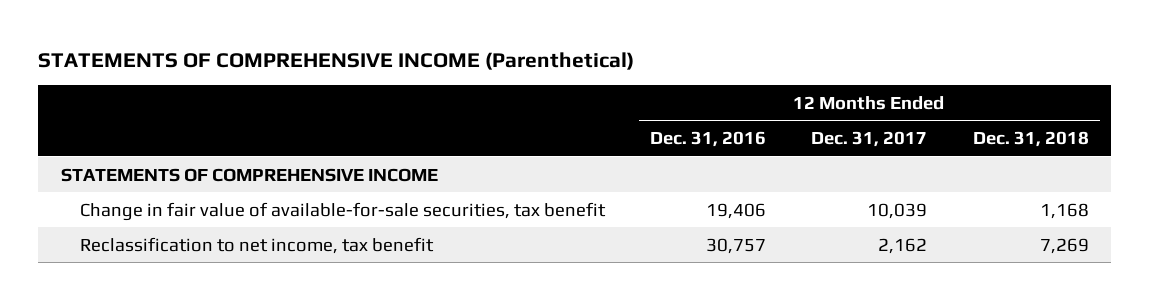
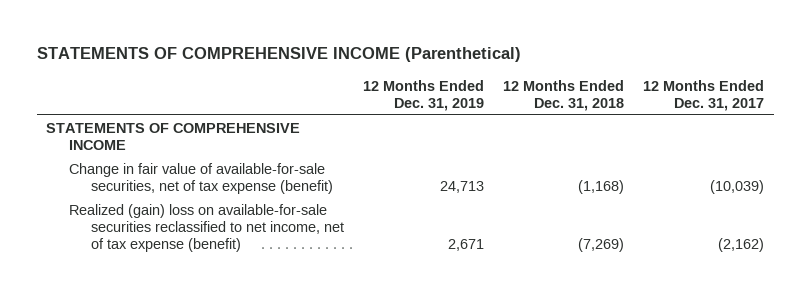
- | 12 Months Ended Dec. 31, 2016 | 12 Months Ended Dec. 31, 2017 | 12 Months Ended Dec. 31, 2018
+ | 12 Months Ended Dec. 31, 2019 | 12 Months Ended Dec. 31, 2018 | 12 Months Ended Dec. 31, 2017
- Change in fair value of available-for-sale securities, tax benefit | 19,406 | 10,039 | 1,168
- Reclassification to net income, tax benefit | 30,757 | 2,162 | 7,269
+ Change in fair value of available-for-sale securities, net of tax expense (benefit) | 24,713 | (1,168) | (10,039)
+ Realized (gain) loss on available-for-sale securities reclassified to net income, net of tax expense (benefit) | 2,671 | (7,269) | (2,162)

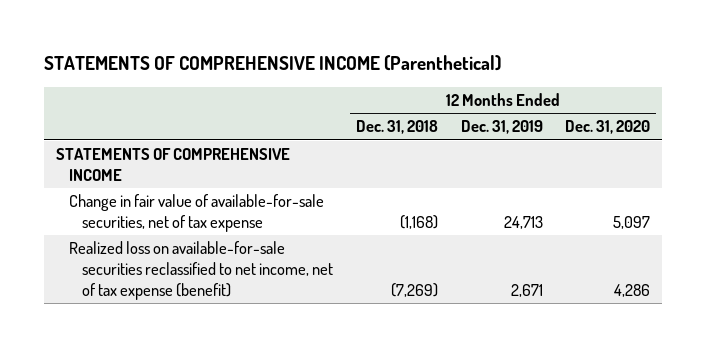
- | 12 Months Ended Dec. 31, 2019 | 12 Months Ended Dec. 31, 2018 | 12 Months Ended Dec. 31, 2017
+ | 12 Months Ended Dec. 31, 2018 | 12 Months Ended Dec. 31, 2019 | 12 Months Ended Dec. 31, 2020
- Change in fair value of available-for-sale securities, net of tax expense (benefit) | 24,713 | (1,168) | (10,039)
- Realized (gain) loss on available-for-sale securities reclassified to net income, net of tax expense (benefit) | 2,671 | (7,269) | (2,162)
+ Change in fair value of available-for-sale securities, net of tax expense | (1,168) | 24,713 | 5,097
+ Realized loss on available-for-sale securities reclassified to net income, net of tax expense (benefit) | (7,269) | 2,671 | 4,286

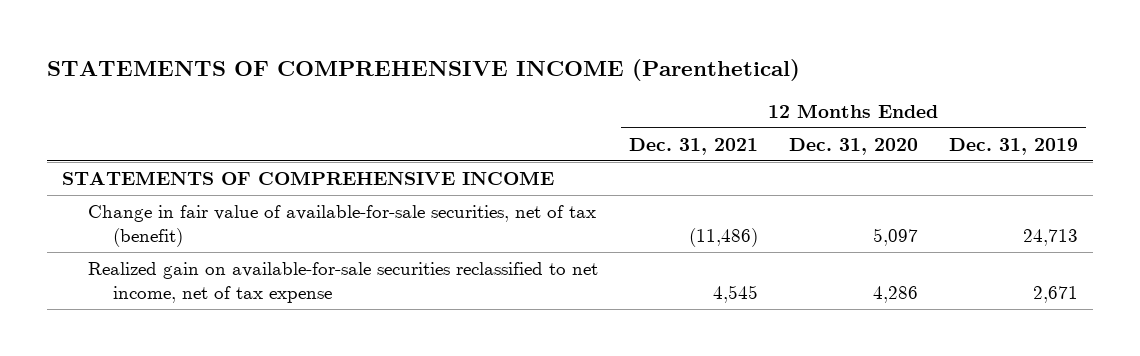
- | 12 Months Ended Dec. 31, 2018 | 12 Months Ended Dec. 31, 2019 | 12 Months Ended Dec. 31, 2020
+ | 12 Months Ended Dec. 31, 2021 | 12 Months Ended Dec. 31, 2020 | 12 Months Ended Dec. 31, 2019
- Change in fair value of available-for-sale securities, net of tax expense | (1,168) | 24,713 | 5,097
- Realized loss on available-for-sale securities reclassified to net income, net of tax expense (benefit) | (7,269) | 2,671 | 4,286
+ Change in fair value of available-for-sale securities, net of tax (benefit) | (11,486) | 5,097 | 24,713
+ Realized gain on available-for-sale securities reclassified to net income, net of tax expense | 4,545 | 4,286 | 2,671

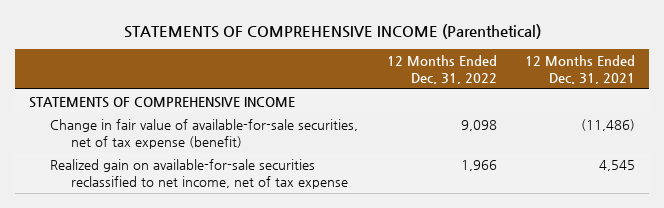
- | 12 Months Ended Dec. 31, 2021 | 12 Months Ended Dec. 31, 2020 | 12 Months Ended Dec. 31, 2019
+ | 12 Months Ended Dec. 31, 2022 | 12 Months Ended Dec. 31, 2021
- Change in fair value of available-for-sale securities, net of tax (benefit) | (11,486) | 5,097 | 24,713
+ Change in fair value of available-for-sale securities, net of tax expense (benefit) | 9,098 | (11,486)

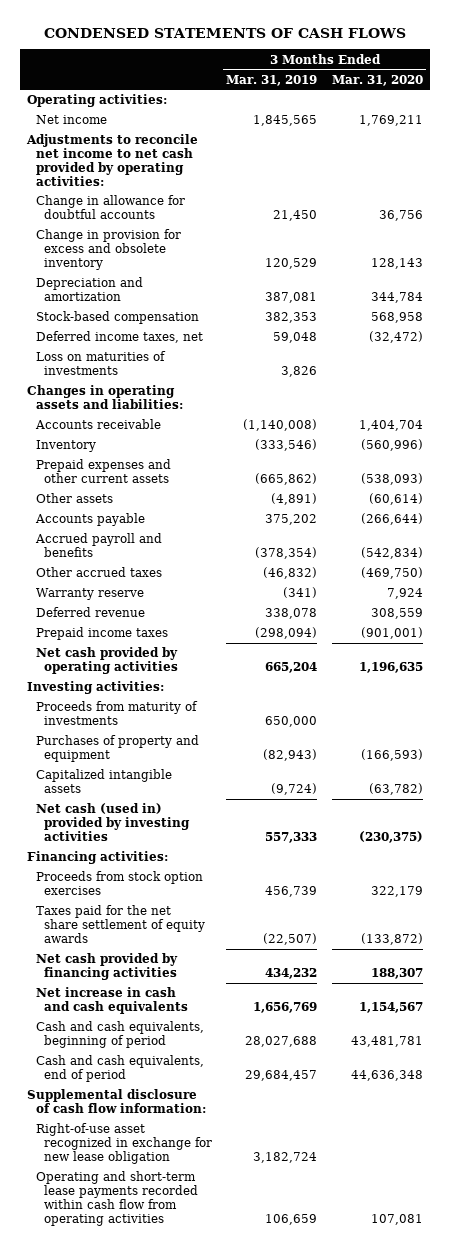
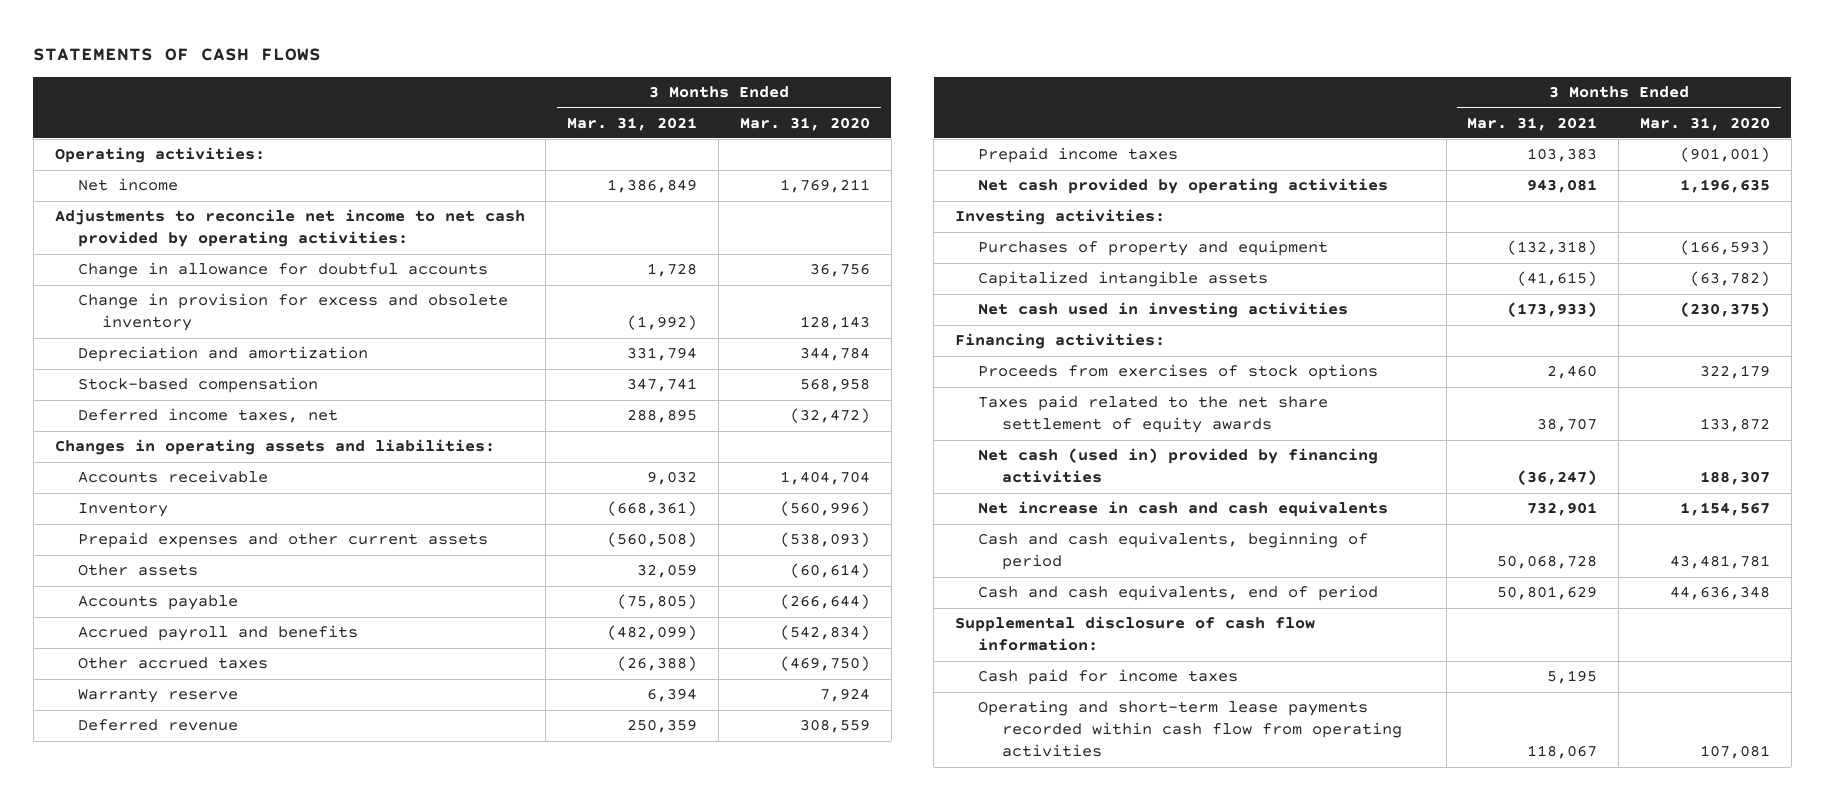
- CONDENSED STATEMENTS OF CASH FLOWS
+ STATEMENTS OF CASH FLOWS
- | 3 Months Ended Mar. 31, 2019 | 3 Months Ended Mar. 31, 2020
+ | 3 Months Ended Mar. 31, 2021 | 3 Months Ended Mar. 31, 2020
- Loss on maturities of investments | 3,826 |
- Proceeds from maturity of investments | 650,000 |
- Net cash (used in) provided by investing activities | 557,333 | (230,375)
+ Net cash used in investing activities | (173,933) | (230,375)
- Proceeds from stock option exercises | 456,739 | 322,179
- Taxes paid for the net share settlement of equity awards | (22,507) | (133,872)
- Net cash provided by financing activities | 434,232 | 188,307
+ Proceeds from exercises of stock options | 2,460 | 322,179
+ Taxes paid related to the net share settlement of equity awards | 38,707 | 133,872
+ Net cash (used in) provided by financing activities | (36,247) | 188,307
- Right-of-use asset recognized in exchange for new lease obligation | 3,182,724 |
+ Cash paid for income taxes | 5,195 |

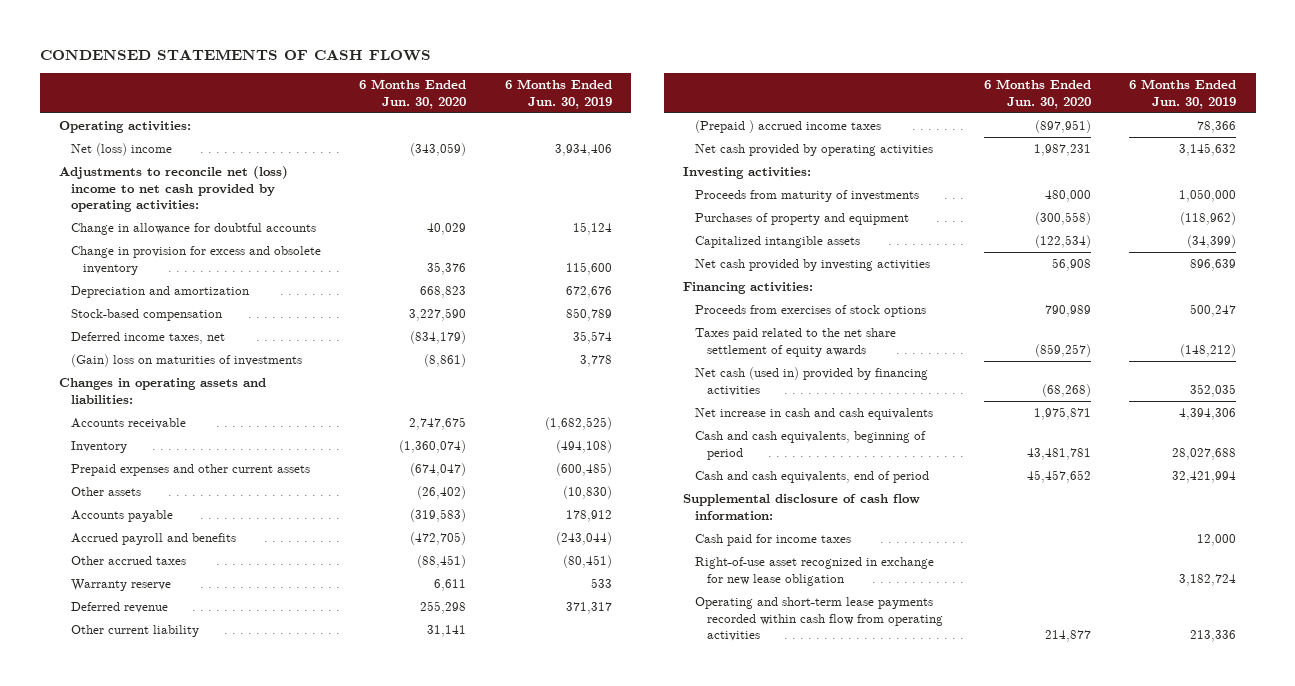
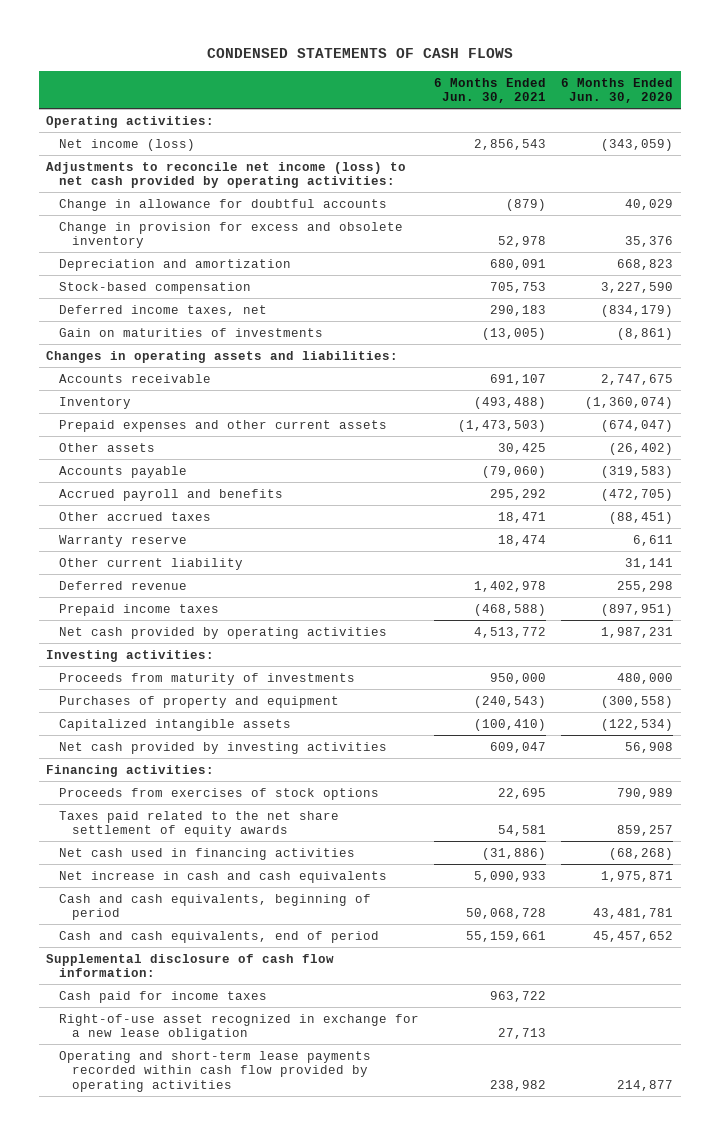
- | 6 Months Ended Jun. 30, 2020 | 6 Months Ended Jun. 30, 2019
+ | 6 Months Ended Jun. 30, 2021 | 6 Months Ended Jun. 30, 2020
- Net (loss) income | (343,059) | 3,934,406
- Adjustments to reconcile net (loss) income to net cash provided by operating activities:
+ Net income (loss) | 2,856,543 | (343,059)
+ Adjustments to reconcile net income (loss) to net cash provided by operating activities:
- (Gain) loss on maturities of investments | (8,861) | 3,778
+ Gain on maturities of investments | (13,005) | (8,861)
- (Prepaid ) accrued income taxes | (897,951) | 78,366
moved down: Deferred revenue | 1,402,978 | 255,298
+ Prepaid income taxes | (468,588) | (897,951)
- Taxes paid related to the net share settlement of equity awards | (859,257) | (148,212)
- Net cash (used in) provided by financing activities | (68,268) | 352,035
+ Taxes paid related to the net share settlement of equity awards | 54,581 | 859,257
+ Net cash used in financing activities | (31,886) | (68,268)
- Right-of-use asset recognized in exchange for new lease obligation | | 3,182,724
- Operating and short-term lease payments recorded within cash flow from operating activities | 214,877 | 213,336
+ Right-of-use asset recognized in exchange for a new lease obligation | 27,713 |
+ Operating and short-term lease payments recorded within cash flow provided by operating activities | 238,982 | 214,877

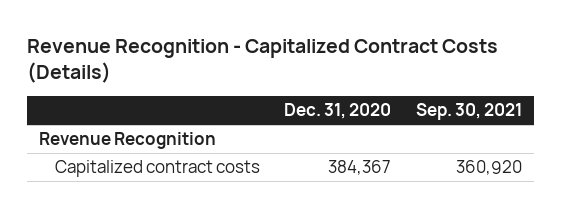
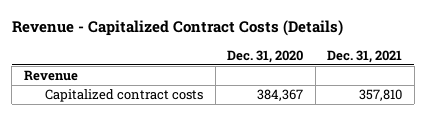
- Revenue Recognition - Capitalized Contract Costs (Details)
+ Revenue - Capitalized Contract Costs (Details)
- | Dec. 31, 2020 | Sep. 30, 2021
+ | Dec. 31, 2020 | Dec. 31, 2021
- Revenue Recognition
+ Revenue

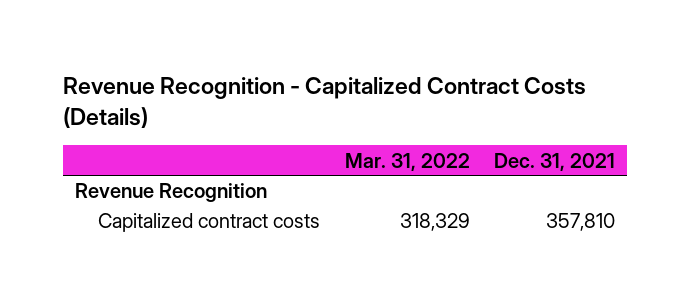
- Revenue - Capitalized Contract Costs (Details)
+ Revenue Recognition - Capitalized Contract Costs (Details)
- | Dec. 31, 2020 | Dec. 31, 2021
+ | Mar. 31, 2022 | Dec. 31, 2021
- Revenue
+ Revenue Recognition

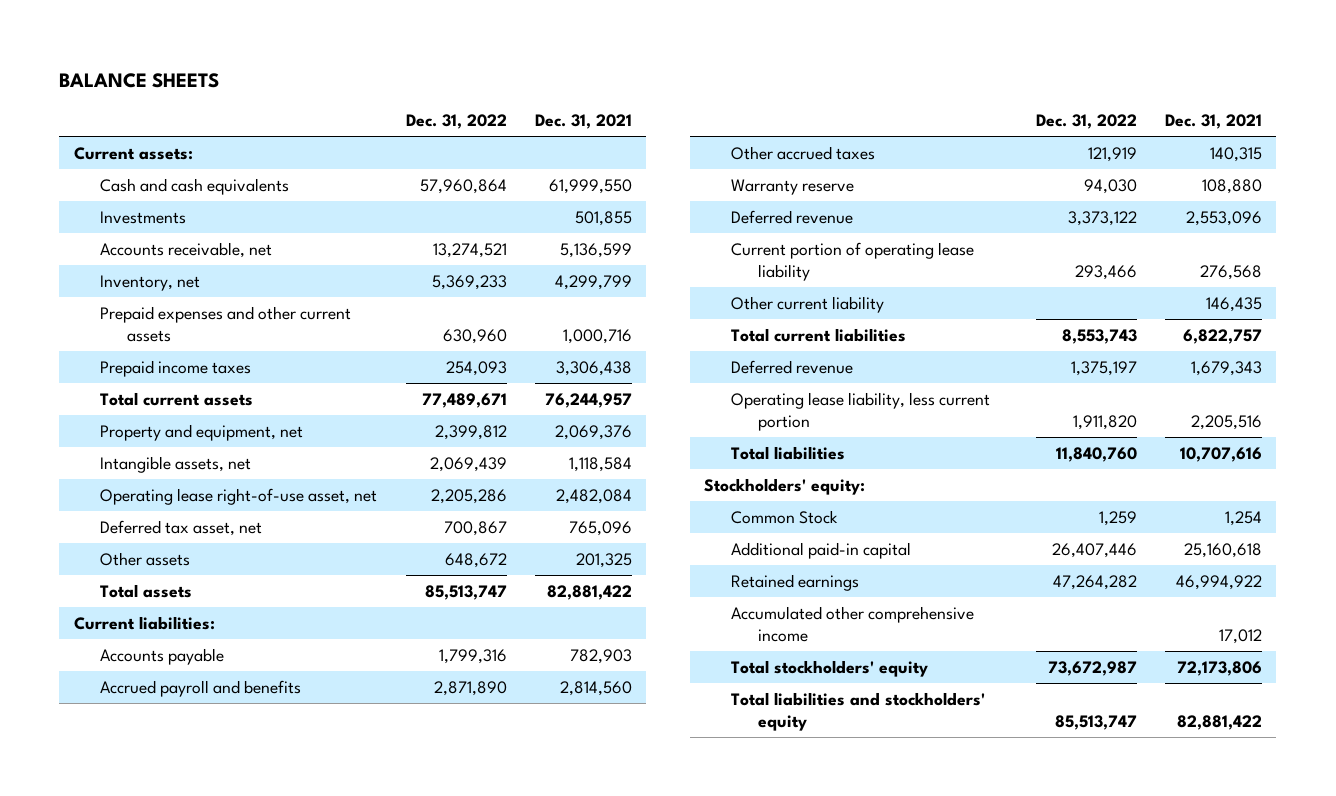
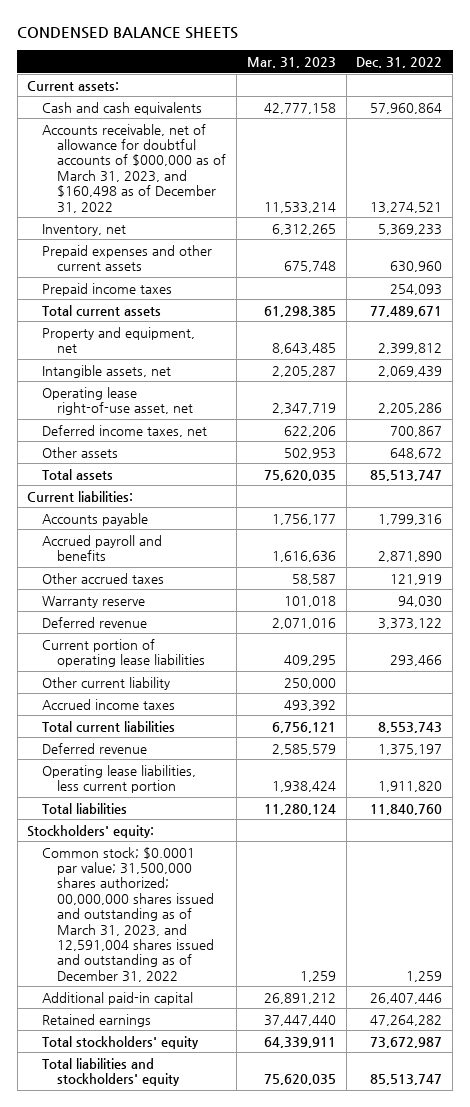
- BALANCE SHEETS
+ CONDENSED BALANCE SHEETS
- | Dec. 31, 2022 | Dec. 31, 2021
+ | Mar. 31, 2023 | Dec. 31, 2022
- Investments | | 501,855
- Accounts receivable, net | 13,274,521 | 5,136,599
+ Accounts receivable, net of allowance for doubtful accounts of $000,000 as of March 31, 2023, and $160,498 as of December 31, 2022 | 11,533,214 | 13,274,521
- Deferred tax asset, net | 700,867 | 765,096
+ Deferred income taxes, net | 622,206 | 700,867
- Current portion of operating lease liability | 293,466 | 276,568
+ Current portion of operating lease liabilities | 409,295 | 293,466
+ Accrued income taxes | 493,392 |
- Operating lease liability, less current portion | 1,911,820 | 2,205,516
+ Operating lease liabilities, less current portion | 1,938,424 | 1,911,820
- Common Stock | 1,259 | 1,254
+ Common stock; $0.0001 par value; 31,500,000 shares authorized; 00,000,000 shares issued and outstanding as of March 31, 2023, and 12,591,004 shares issued and outstanding as of December 31, 2022 | 1,259 | 1,259
- Accumulated other comprehensive income | | 17,012

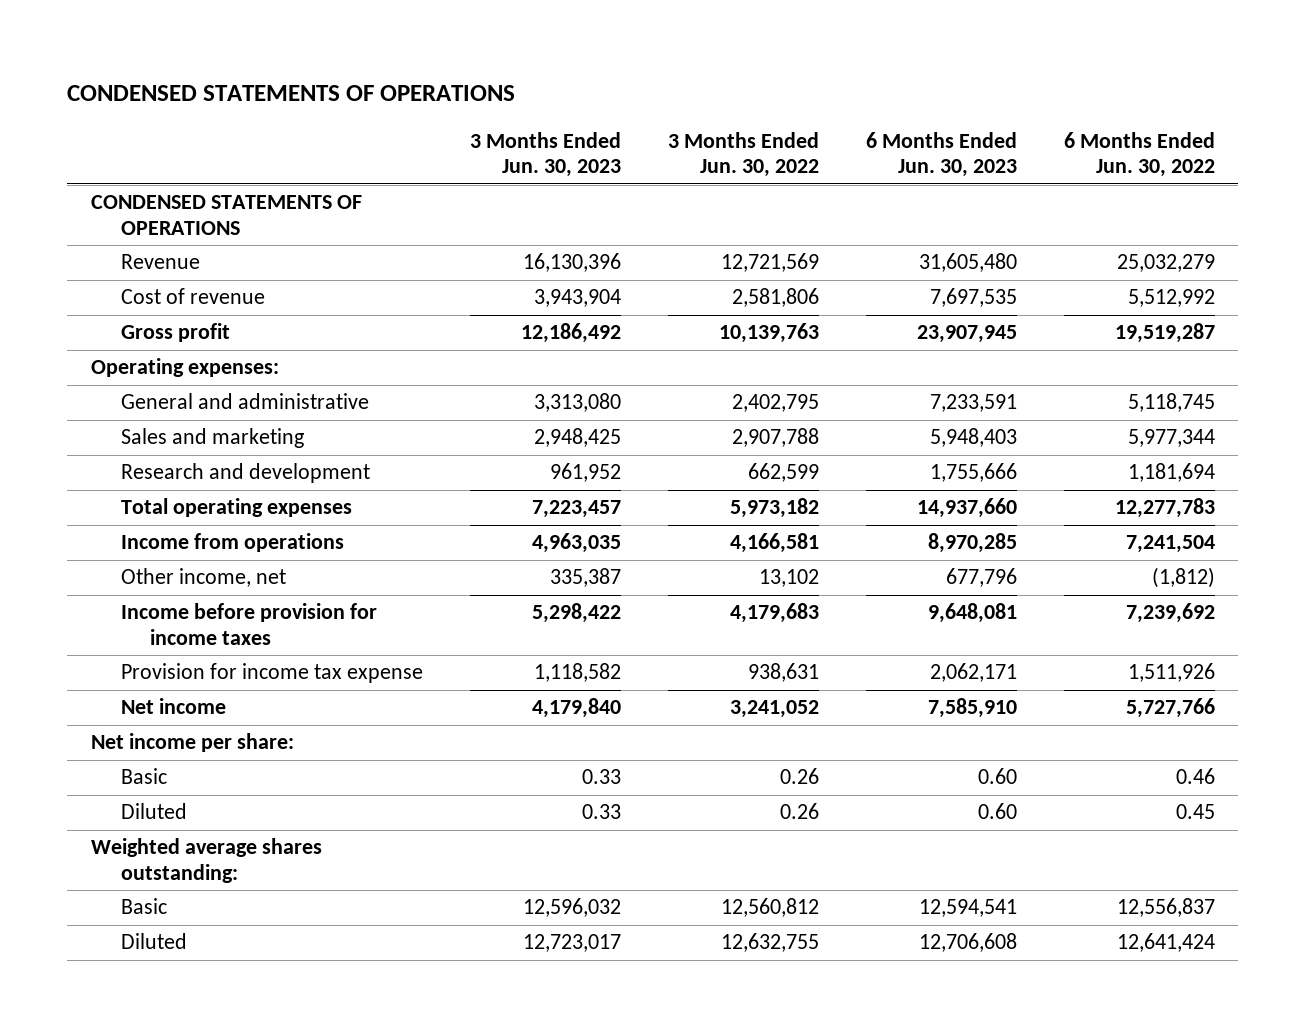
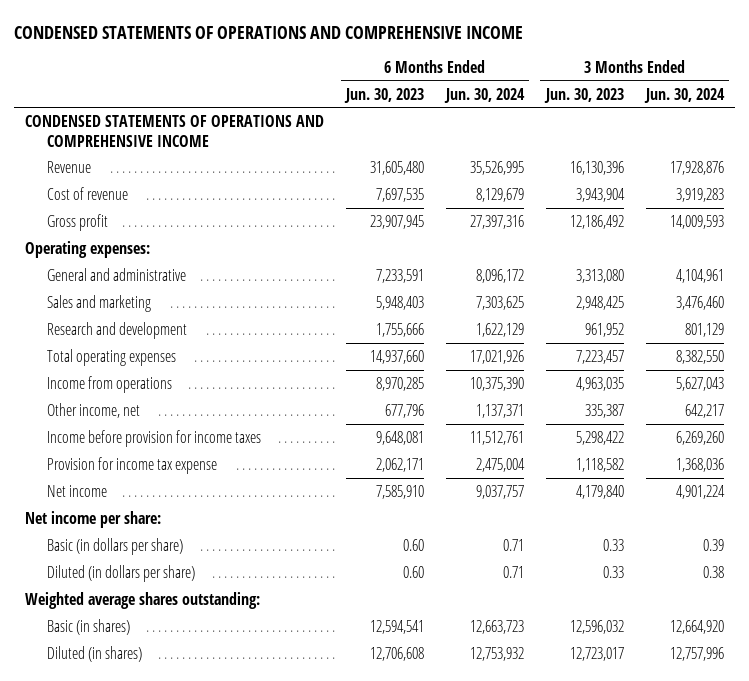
- CONDENSED STATEMENTS OF OPERATIONS
+ CONDENSED STATEMENTS OF OPERATIONS AND COMPREHENSIVE INCOME
- | 3 Months Ended Jun. 30, 2023 | 3 Months Ended Jun. 30, 2022 | 6 Months Ended Jun. 30, 2023 | 6 Months Ended Jun. 30, 2022
+ | 6 Months Ended Jun. 30, 2023 | 6 Months Ended Jun. 30, 2024 | 3 Months Ended Jun. 30, 2023 | 3 Months Ended Jun. 30, 2024
- CONDENSED STATEMENTS OF OPERATIONS
+ CONDENSED STATEMENTS OF OPERATIONS AND COMPREHENSIVE INCOME
- Basic | 0.33 | 0.26 | 0.60 | 0.46
- Diluted | 0.33 | 0.26 | 0.60 | 0.45
+ Basic (in dollars per share) | 0.60 | 0.71 | 0.33 | 0.39
+ Diluted (in dollars per share) | 0.60 | 0.71 | 0.33 | 0.38
- Basic | 12,596,032 | 12,560,812 | 12,594,541 | 12,556,837
- Diluted | 12,723,017 | 12,632,755 | 12,706,608 | 12,641,424
+ Basic (in shares) | 12,594,541 | 12,663,723 | 12,596,032 | 12,664,920
+ Diluted (in shares) | 12,706,608 | 12,753,932 | 12,723,017 | 12,757,996

